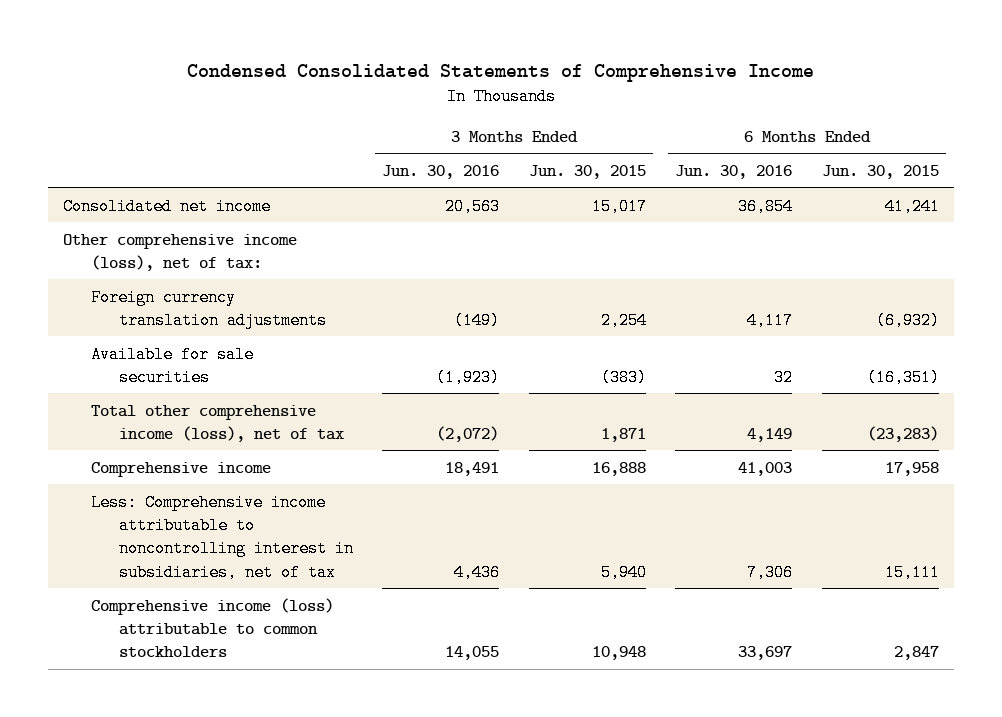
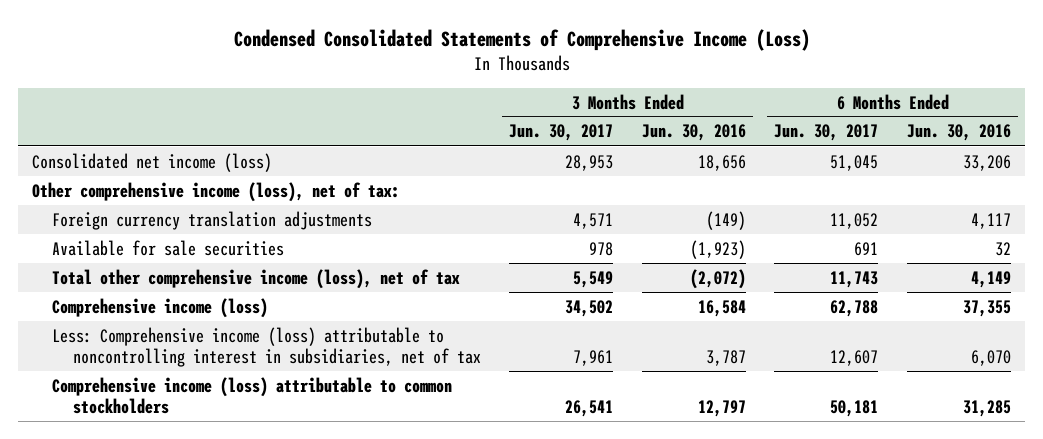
- Condensed Consolidated Statements of Comprehensive Income
+ Condensed Consolidated Statements of Comprehensive Income (Loss)
- | 3 Months Ended Jun. 30, 2016 | 3 Months Ended Jun. 30, 2015 | 6 Months Ended Jun. 30, 2016 | 6 Months Ended Jun. 30, 2015
+ | 3 Months Ended Jun. 30, 2017 | 3 Months Ended Jun. 30, 2016 | 6 Months Ended Jun. 30, 2017 | 6 Months Ended Jun. 30, 2016
- Consolidated net income | 20,563 | 15,017 | 36,854 | 41,241
+ Consolidated net income (loss) | 28,953 | 18,656 | 51,045 | 33,206
- Comprehensive income | 18,491 | 16,888 | 41,003 | 17,958
- Less: Comprehensive income attributable to noncontrolling interest in subsidiaries, net of tax | 4,436 | 5,940 | 7,306 | 15,111
- Comprehensive income (loss) attributable to common stockholders | 14,055 | 10,948 | 33,697 | 2,847
+ Comprehensive income (loss) | 34,502 | 16,584 | 62,788 | 37,355
+ Less: Comprehensive income (loss) attributable to noncontrolling interest in subsidiaries, net of tax | 7,961 | 3,787 | 12,607 | 6,070
+ Comprehensive income (loss) attributable to common stockholders | 26,541 | 12,797 | 50,181 | 31,285

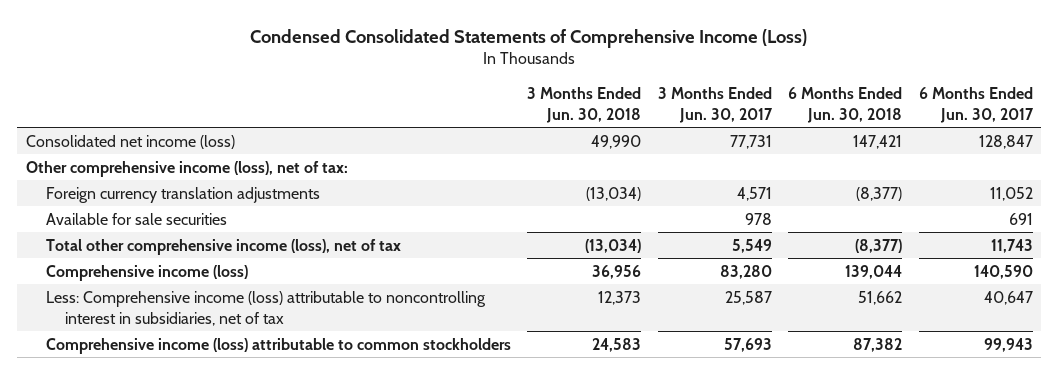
- | 3 Months Ended Jun. 30, 2017 | 3 Months Ended Jun. 30, 2016 | 6 Months Ended Jun. 30, 2017 | 6 Months Ended Jun. 30, 2016
+ | 3 Months Ended Jun. 30, 2018 | 3 Months Ended Jun. 30, 2017 | 6 Months Ended Jun. 30, 2018 | 6 Months Ended Jun. 30, 2017
- Consolidated net income (loss) | 28,953 | 18,656 | 51,045 | 33,206
+ Consolidated net income (loss) | 49,990 | 77,731 | 147,421 | 128,847
- Comprehensive income (loss) | 34,502 | 16,584 | 62,788 | 37,355
- Less: Comprehensive income (loss) attributable to noncontrolling interest in subsidiaries, net of tax | 7,961 | 3,787 | 12,607 | 6,070
- Comprehensive income (loss) attributable to common stockholders | 26,541 | 12,797 | 50,181 | 31,285
+ Comprehensive income (loss) | 36,956 | 83,280 | 139,044 | 140,590
+ Less: Comprehensive income (loss) attributable to noncontrolling interest in subsidiaries, net of tax | 12,373 | 25,587 | 51,662 | 40,647
+ Comprehensive income (loss) attributable to common stockholders | 24,583 | 57,693 | 87,382 | 99,943

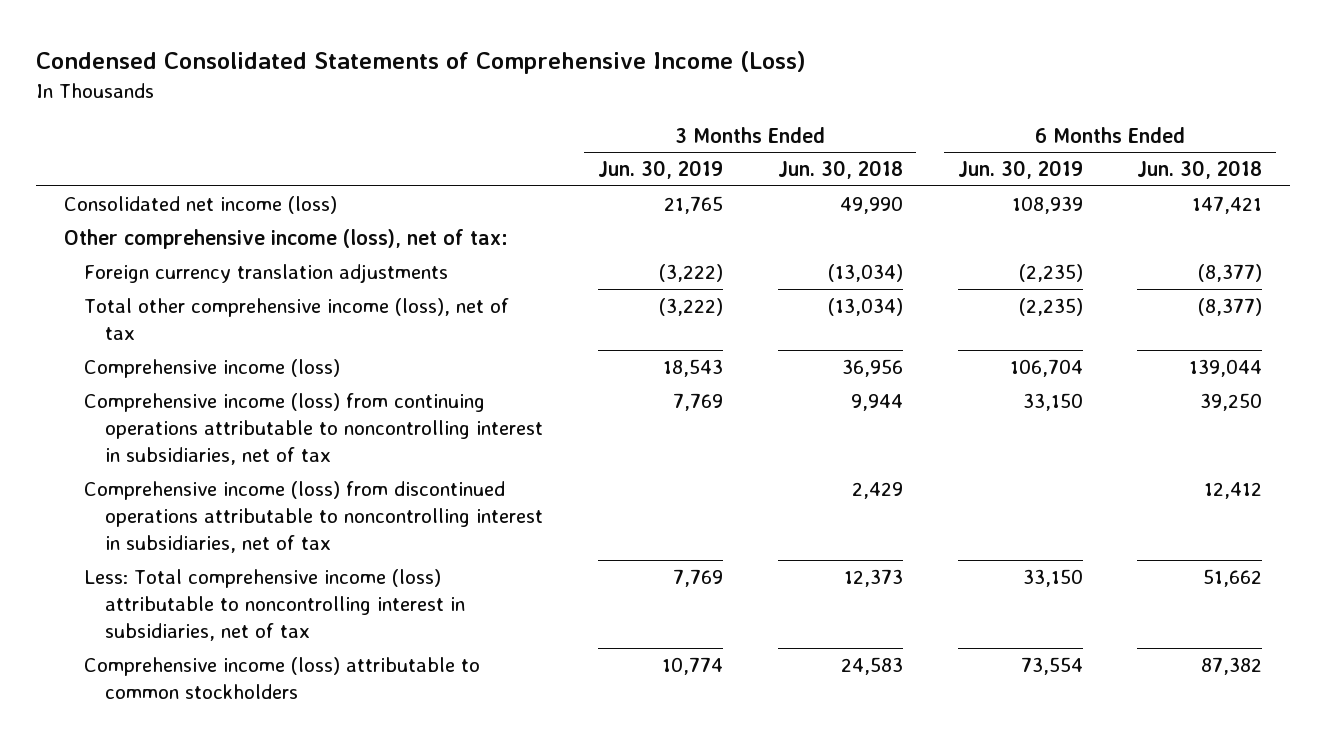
- | 3 Months Ended Jun. 30, 2018 | 3 Months Ended Jun. 30, 2017 | 6 Months Ended Jun. 30, 2018 | 6 Months Ended Jun. 30, 2017
+ | 3 Months Ended Jun. 30, 2019 | 3 Months Ended Jun. 30, 2018 | 6 Months Ended Jun. 30, 2019 | 6 Months Ended Jun. 30, 2018
- Available for sale securities | | 978 | | 691
- Less: Comprehensive income (loss) attributable to noncontrolling interest in subsidiaries, net of tax | 12,373 | 25,587 | 51,662 | 40,647
+ Comprehensive income (loss) from continuing operations attributable to noncontrolling interest in subsidiaries, net of tax | 7,769 | 9,944 | 33,150 | 39,250
+ Comprehensive income (loss) from discontinued operations attributable to noncontrolling interest in subsidiaries, net of tax | | 2,429 | | 12,412
+ Less: Total comprehensive income (loss) attributable to noncontrolling interest in subsidiaries, net of tax | 7,769 | 12,373 | 33,150 | 51,662

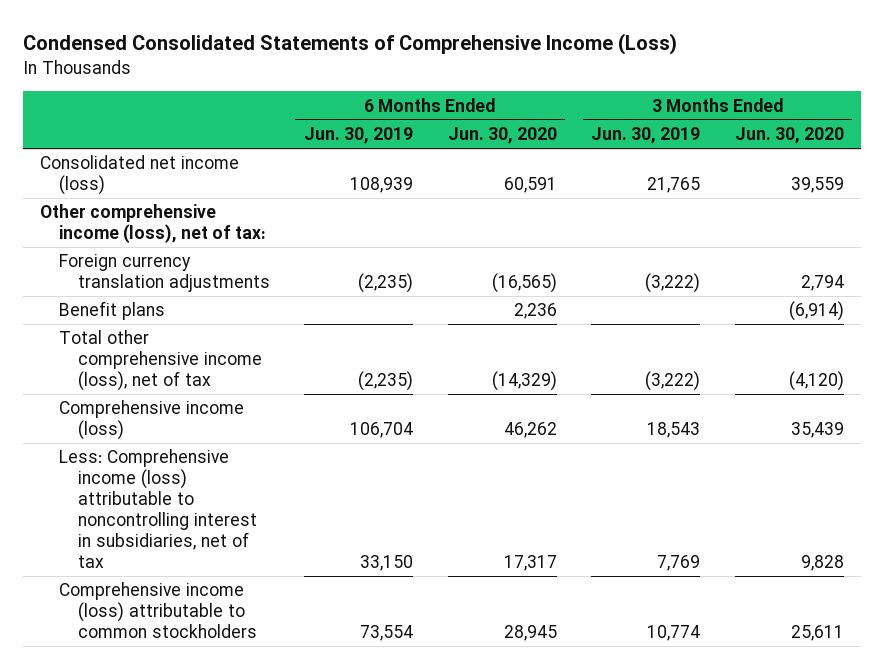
- | 3 Months Ended Jun. 30, 2019 | 3 Months Ended Jun. 30, 2018 | 6 Months Ended Jun. 30, 2019 | 6 Months Ended Jun. 30, 2018
+ | 6 Months Ended Jun. 30, 2019 | 6 Months Ended Jun. 30, 2020 | 3 Months Ended Jun. 30, 2019 | 3 Months Ended Jun. 30, 2020
+ Benefit plans | | 2,236 | | (6,914)
- Comprehensive income (loss) from continuing operations attributable to noncontrolling interest in subsidiaries, net of tax | 7,769 | 9,944 | 33,150 | 39,250
- Comprehensive income (loss) from discontinued operations attributable to noncontrolling interest in subsidiaries, net of tax | | 2,429 | | 12,412
- Less: Total comprehensive income (loss) attributable to noncontrolling interest in subsidiaries, net of tax | 7,769 | 12,373 | 33,150 | 51,662
+ Less: Comprehensive income (loss) attributable to noncontrolling interest in subsidiaries, net of tax | 33,150 | 17,317 | 7,769 | 9,828

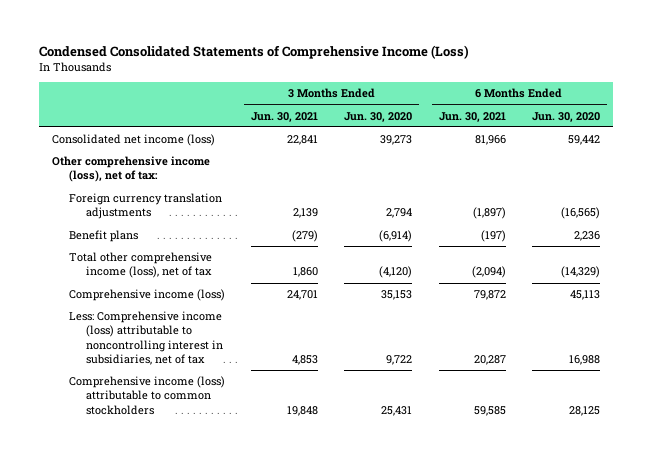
- | 6 Months Ended Jun. 30, 2019 | 6 Months Ended Jun. 30, 2020 | 3 Months Ended Jun. 30, 2019 | 3 Months Ended Jun. 30, 2020
+ | 3 Months Ended Jun. 30, 2021 | 3 Months Ended Jun. 30, 2020 | 6 Months Ended Jun. 30, 2021 | 6 Months Ended Jun. 30, 2020
- Consolidated net income (loss) | 108,939 | 60,591 | 21,765 | 39,559
+ Consolidated net income (loss) | 22,841 | 39,273 | 81,966 | 59,442
- Comprehensive income (loss) | 106,704 | 46,262 | 18,543 | 35,439
- Less: Comprehensive income (loss) attributable to noncontrolling interest in subsidiaries, net of tax | 33,150 | 17,317 | 7,769 | 9,828
- Comprehensive income (loss) attributable to common stockholders | 73,554 | 28,945 | 10,774 | 25,611
+ Comprehensive income (loss) | 24,701 | 35,153 | 79,872 | 45,113
+ Less: Comprehensive income (loss) attributable to noncontrolling interest in subsidiaries, net of tax | 4,853 | 9,722 | 20,287 | 16,988
+ Comprehensive income (loss) attributable to common stockholders | 19,848 | 25,431 | 59,585 | 28,125

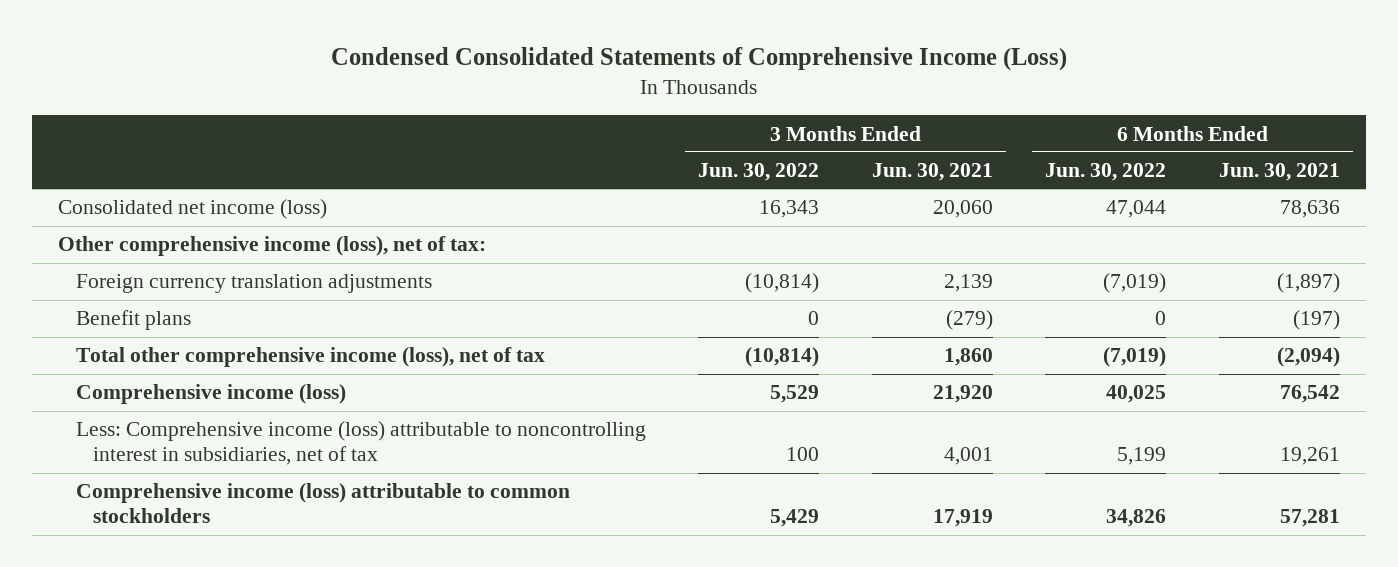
- | 3 Months Ended Jun. 30, 2021 | 3 Months Ended Jun. 30, 2020 | 6 Months Ended Jun. 30, 2021 | 6 Months Ended Jun. 30, 2020
+ | 3 Months Ended Jun. 30, 2022 | 3 Months Ended Jun. 30, 2021 | 6 Months Ended Jun. 30, 2022 | 6 Months Ended Jun. 30, 2021
- Consolidated net income (loss) | 22,841 | 39,273 | 81,966 | 59,442
+ Consolidated net income (loss) | 16,343 | 20,060 | 47,044 | 78,636
- Comprehensive income (loss) | 24,701 | 35,153 | 79,872 | 45,113
- Less: Comprehensive income (loss) attributable to noncontrolling interest in subsidiaries, net of tax | 4,853 | 9,722 | 20,287 | 16,988
- Comprehensive income (loss) attributable to common stockholders | 19,848 | 25,431 | 59,585 | 28,125
+ Comprehensive income (loss) | 5,529 | 21,920 | 40,025 | 76,542
+ Less: Comprehensive income (loss) attributable to noncontrolling interest in subsidiaries, net of tax | 100 | 4,001 | 5,199 | 19,261
+ Comprehensive income (loss) attributable to common stockholders | 5,429 | 17,919 | 34,826 | 57,281

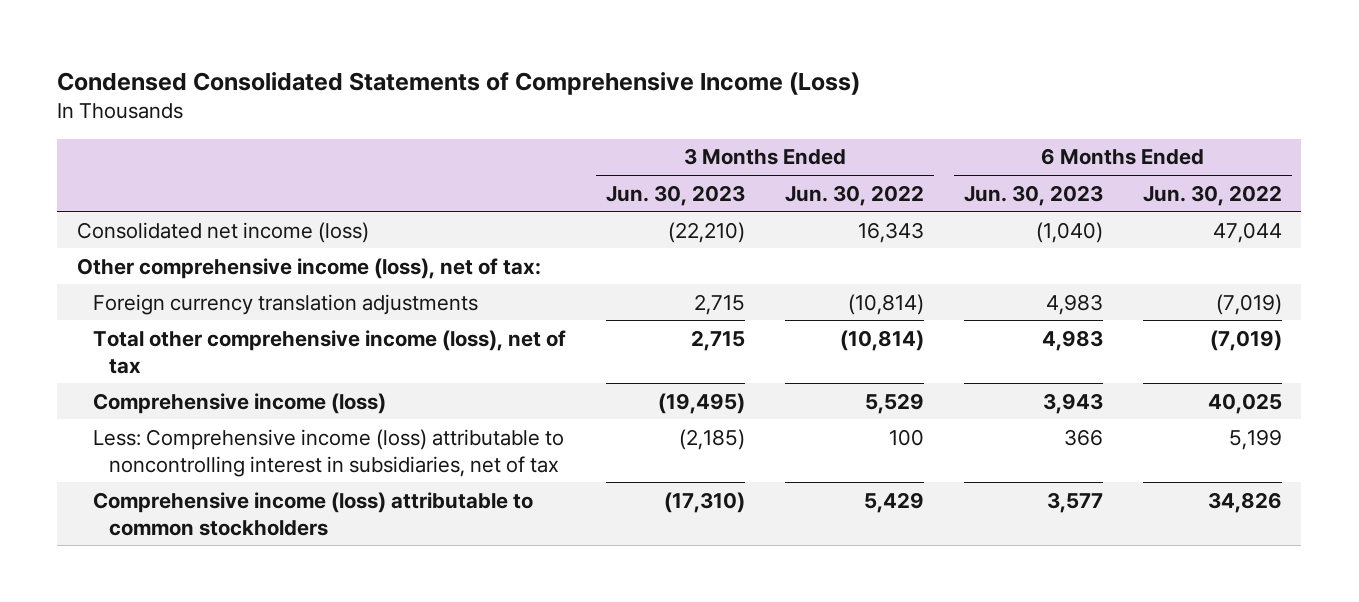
- | 3 Months Ended Jun. 30, 2022 | 3 Months Ended Jun. 30, 2021 | 6 Months Ended Jun. 30, 2022 | 6 Months Ended Jun. 30, 2021
+ | 3 Months Ended Jun. 30, 2023 | 3 Months Ended Jun. 30, 2022 | 6 Months Ended Jun. 30, 2023 | 6 Months Ended Jun. 30, 2022
- Benefit plans | 0 | (279) | 0 | (197)

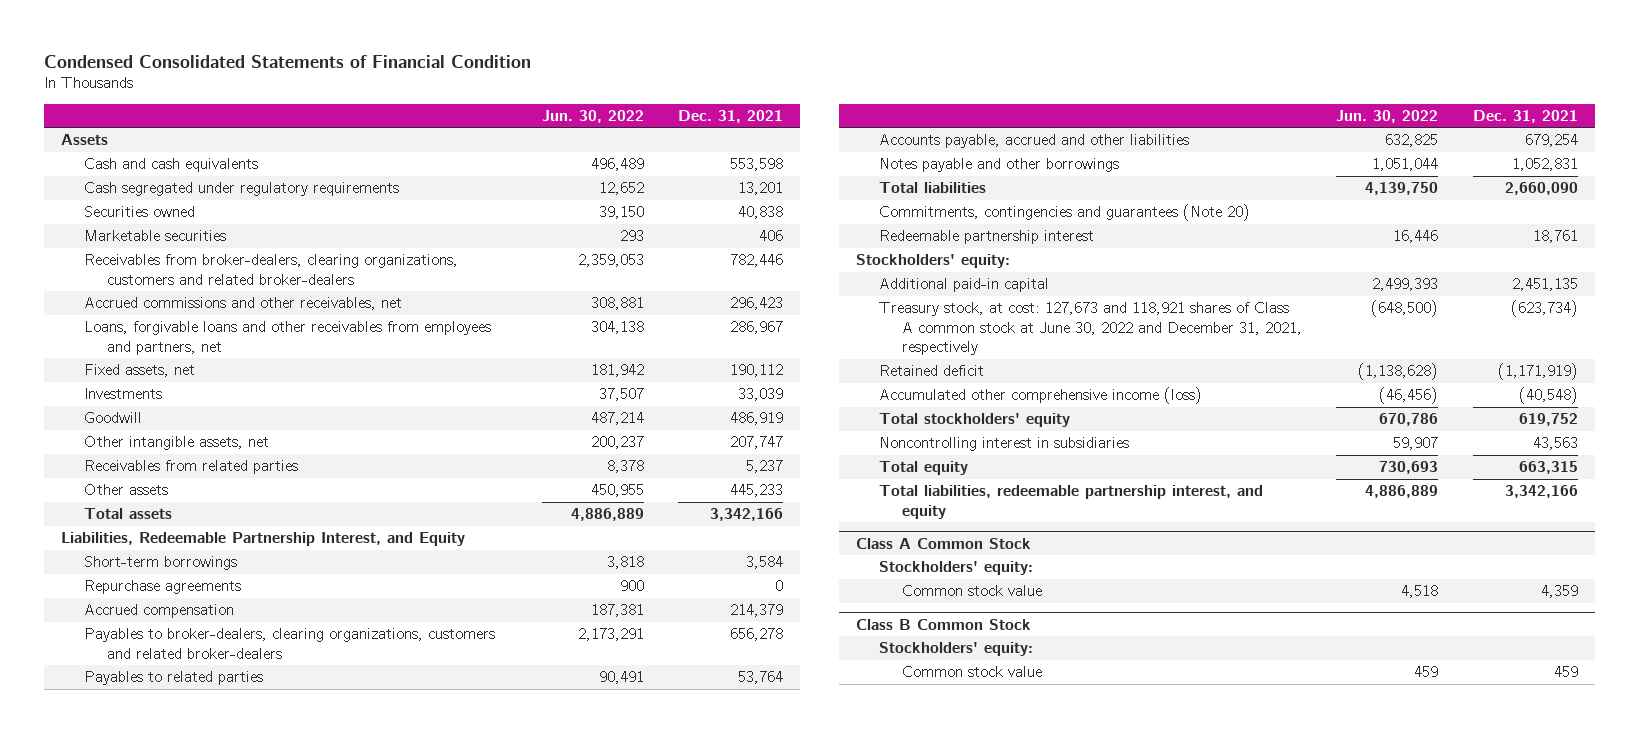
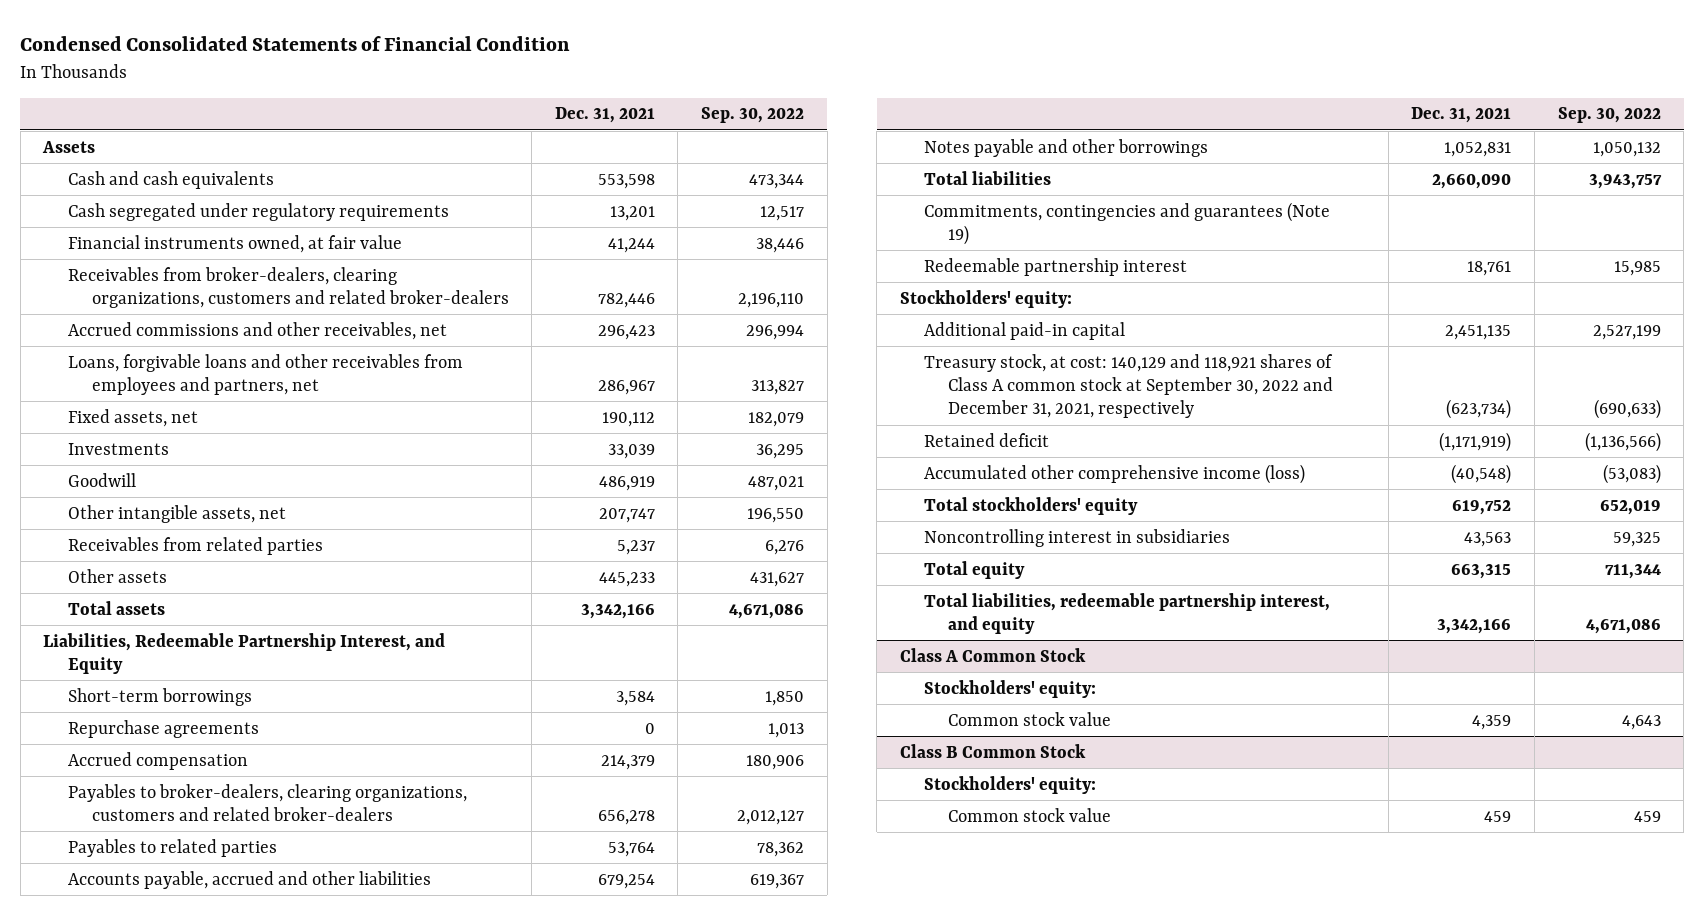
- | Jun. 30, 2022 | Dec. 31, 2021
+ | Dec. 31, 2021 | Sep. 30, 2022
- Securities owned | 39,150 | 40,838
- Marketable securities | 293 | 406
+ Financial instruments owned, at fair value | 41,244 | 38,446
- Commitments, contingencies and guarantees (Note 20)
+ Commitments, contingencies and guarantees (Note 19)
- Treasury stock, at cost: 127,673 and 118,921 shares of Class A common stock at June 30, 2022 and December 31, 2021, respectively | (648,500) | (623,734)
+ Treasury stock, at cost: 140,129 and 118,921 shares of Class A common stock at September 30, 2022 and December 31, 2021, respectively | (623,734) | (690,633)

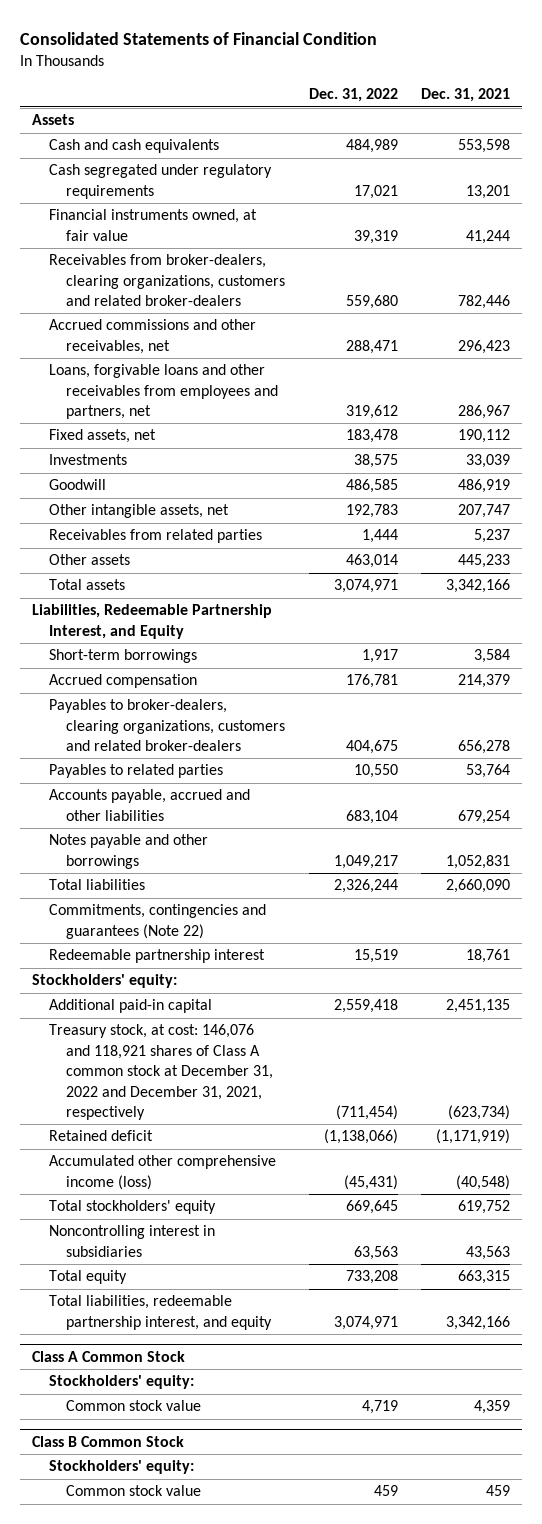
- Condensed Consolidated Statements of Financial Condition
+ Consolidated Statements of Financial Condition
- | Dec. 31, 2021 | Sep. 30, 2022
+ | Dec. 31, 2022 | Dec. 31, 2021
- Repurchase agreements | 0 | 1,013
- Commitments, contingencies and guarantees (Note 19)
+ Commitments, contingencies and guarantees (Note 22)
- Treasury stock, at cost: 140,129 and 118,921 shares of Class A common stock at September 30, 2022 and December 31, 2021, respectively | (623,734) | (690,633)
+ Treasury stock, at cost: 146,076 and 118,921 shares of Class A common stock at December 31, 2022 and December 31, 2021, respectively | (711,454) | (623,734)

